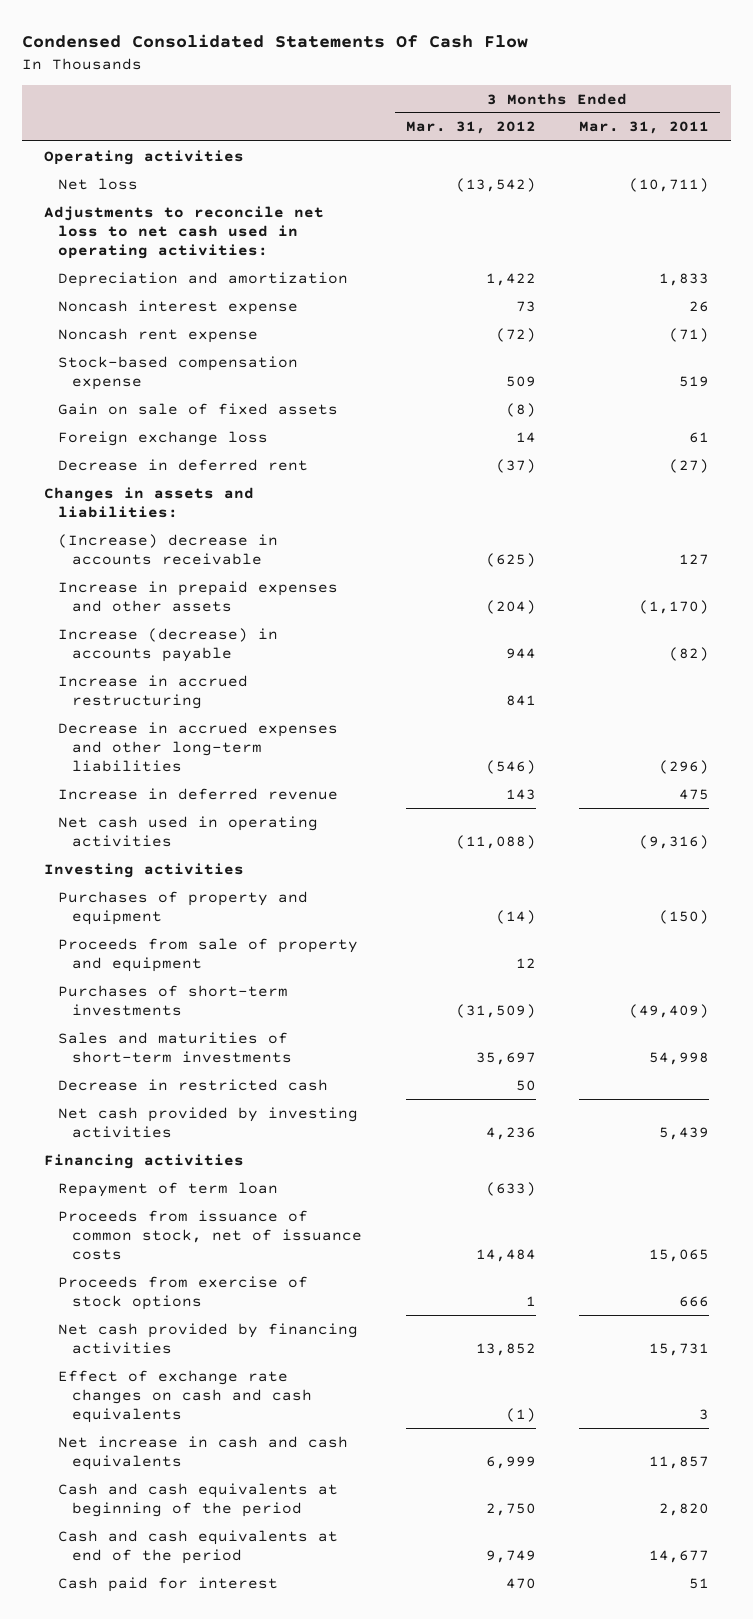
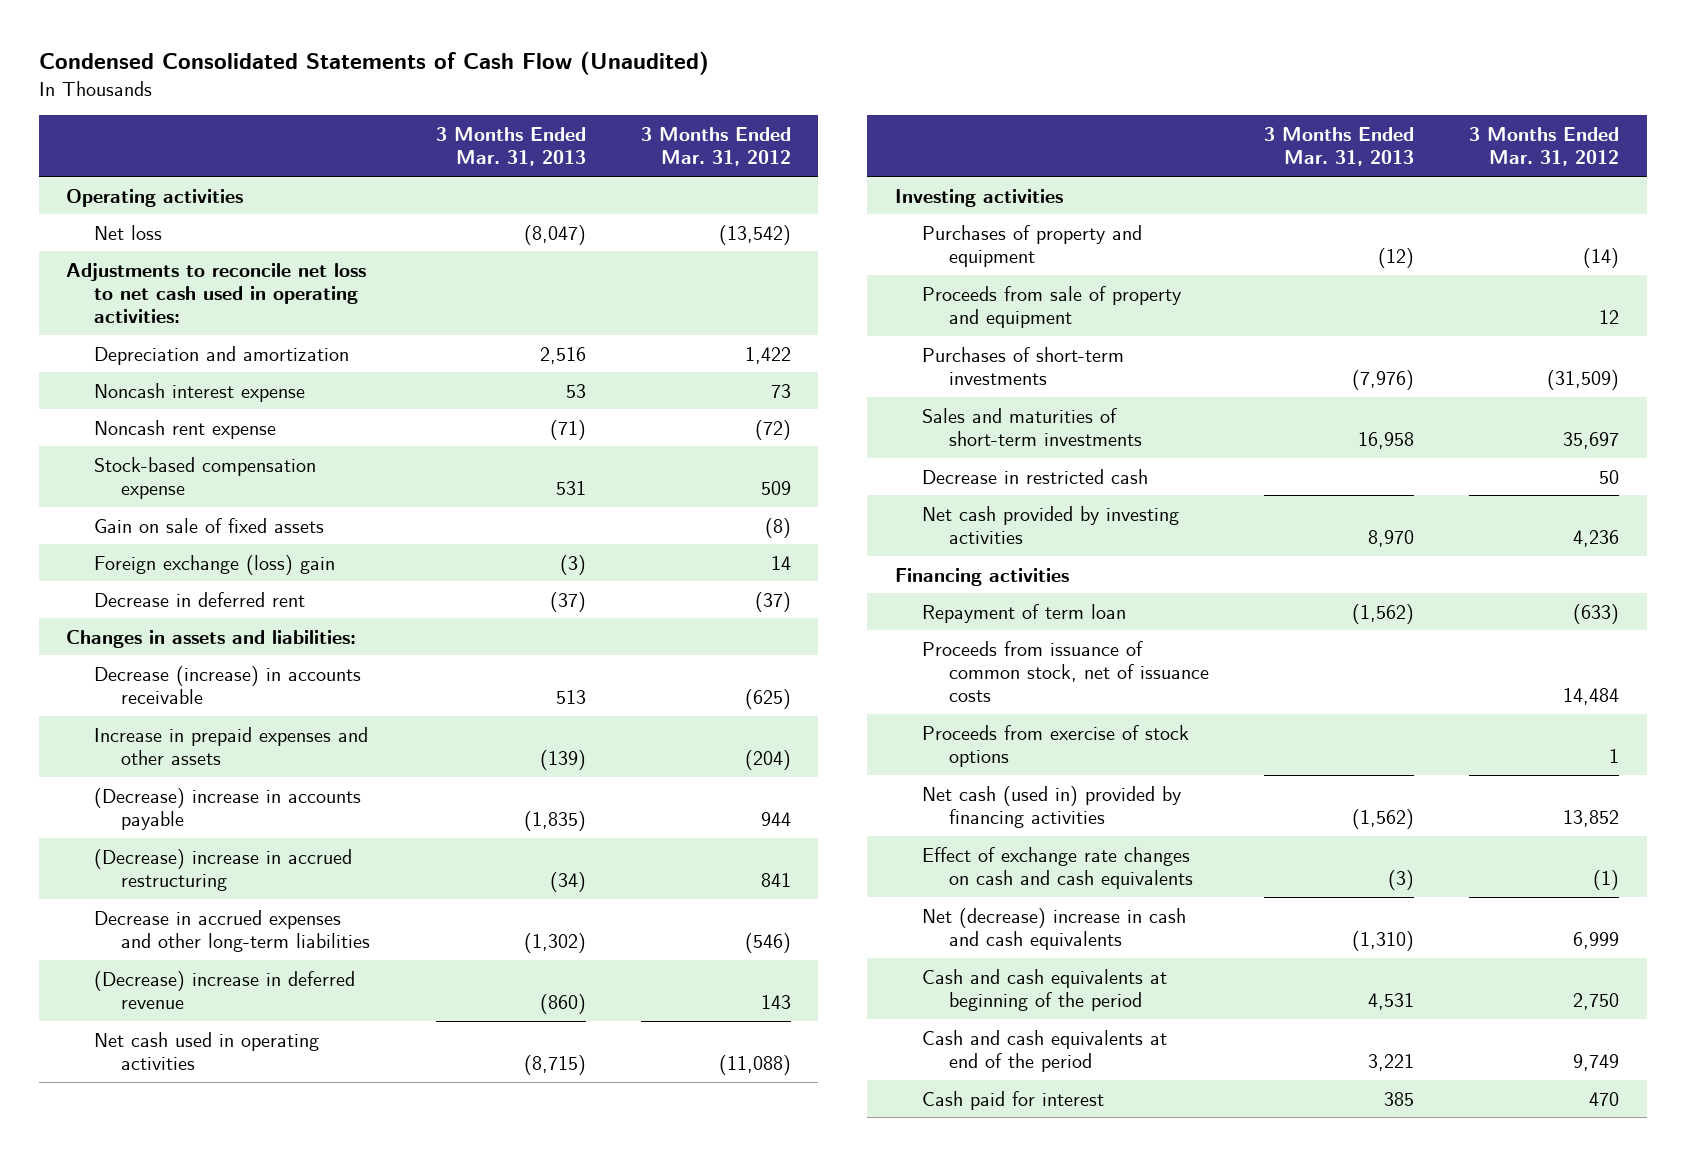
- Condensed Consolidated Statements Of Cash Flow
+ Condensed Consolidated Statements of Cash Flow (Unaudited)
- | 3 Months Ended Mar. 31, 2012 | 3 Months Ended Mar. 31, 2011
+ | 3 Months Ended Mar. 31, 2013 | 3 Months Ended Mar. 31, 2012
- Foreign exchange loss | 14 | 61
+ Foreign exchange (loss) gain | (3) | 14
- (Increase) decrease in accounts receivable | (625) | 127
+ Decrease (increase) in accounts receivable | 513 | (625)
- Increase (decrease) in accounts payable | 944 | (82)
- Increase in accrued restructuring | 841 |
+ (Decrease) increase in accounts payable | (1,835) | 944
+ (Decrease) increase in accrued restructuring | (34) | 841
- Increase in deferred revenue | 143 | 475
+ (Decrease) increase in deferred revenue | (860) | 143
- Net cash provided by financing activities | 13,852 | 15,731
+ Net cash (used in) provided by financing activities | (1,562) | 13,852
- Net increase in cash and cash equivalents | 6,999 | 11,857
+ Net (decrease) increase in cash and cash equivalents | (1,310) | 6,999

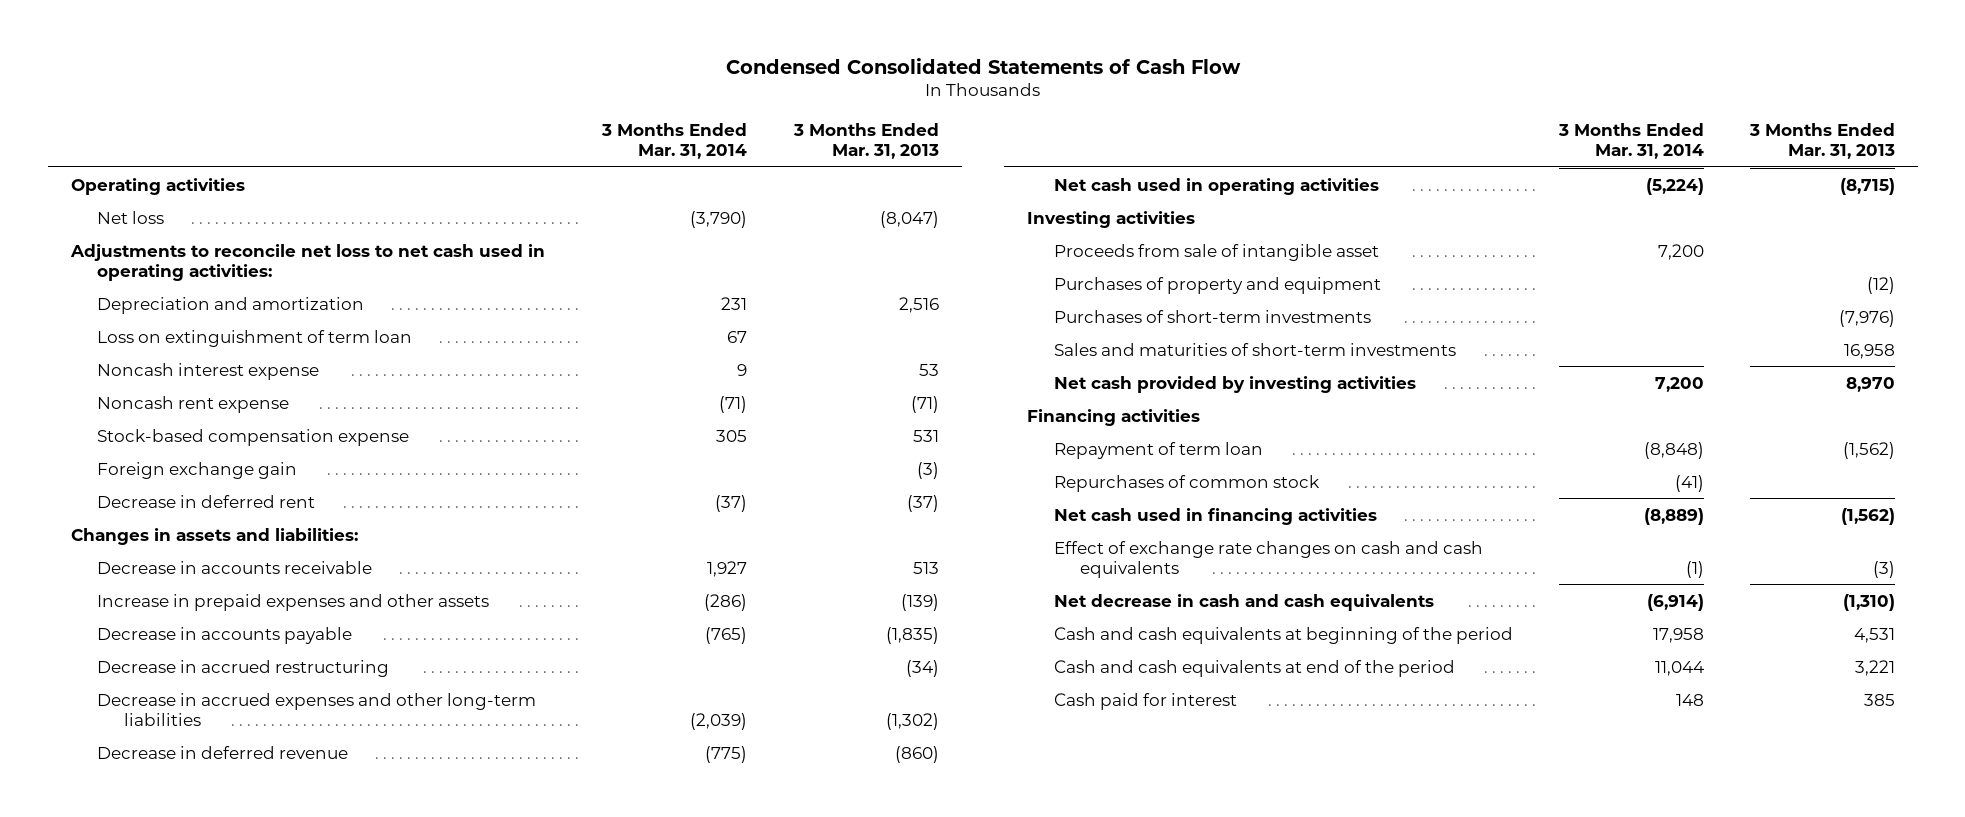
- Condensed Consolidated Statements of Cash Flow (Unaudited)
+ Condensed Consolidated Statements of Cash Flow
- | 3 Months Ended Mar. 31, 2013 | 3 Months Ended Mar. 31, 2012
+ | 3 Months Ended Mar. 31, 2014 | 3 Months Ended Mar. 31, 2013
+ Loss on extinguishment of term loan | 67 |
- Gain on sale of fixed assets | | (8)
- Foreign exchange (loss) gain | (3) | 14
+ Foreign exchange gain | | (3)
- Decrease (increase) in accounts receivable | 513 | (625)
+ Decrease in accounts receivable | 1,927 | 513
- (Decrease) increase in accounts payable | (1,835) | 944
- (Decrease) increase in accrued restructuring | (34) | 841
+ Decrease in accounts payable | (765) | (1,835)
+ Decrease in accrued restructuring | | (34)
- (Decrease) increase in deferred revenue | (860) | 143
+ Decrease in deferred revenue | (775) | (860)
+ Proceeds from sale of intangible asset | 7,200 |
- Proceeds from sale of property and equipment | | 12
- Decrease in restricted cash | | 50
- Proceeds from issuance of common stock, net of issuance costs | | 14,484
- Proceeds from exercise of stock options | | 1
- Net cash (used in) provided by financing activities | (1,562) | 13,852
+ Repurchases of common stock | (41) |
+ Net cash used in financing activities | (8,889) | (1,562)
- Net (decrease) increase in cash and cash equivalents | (1,310) | 6,999
+ Net decrease in cash and cash equivalents | (6,914) | (1,310)

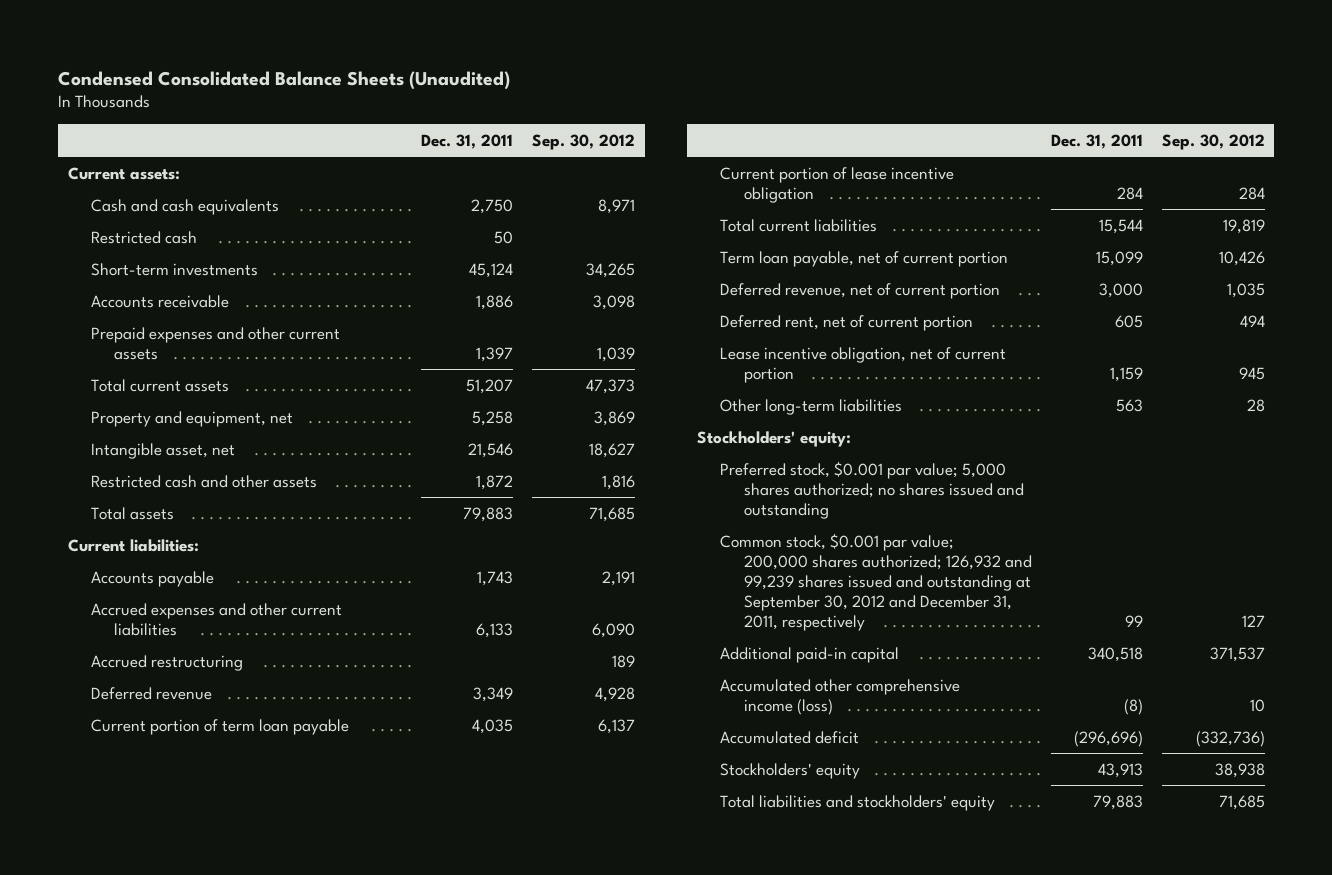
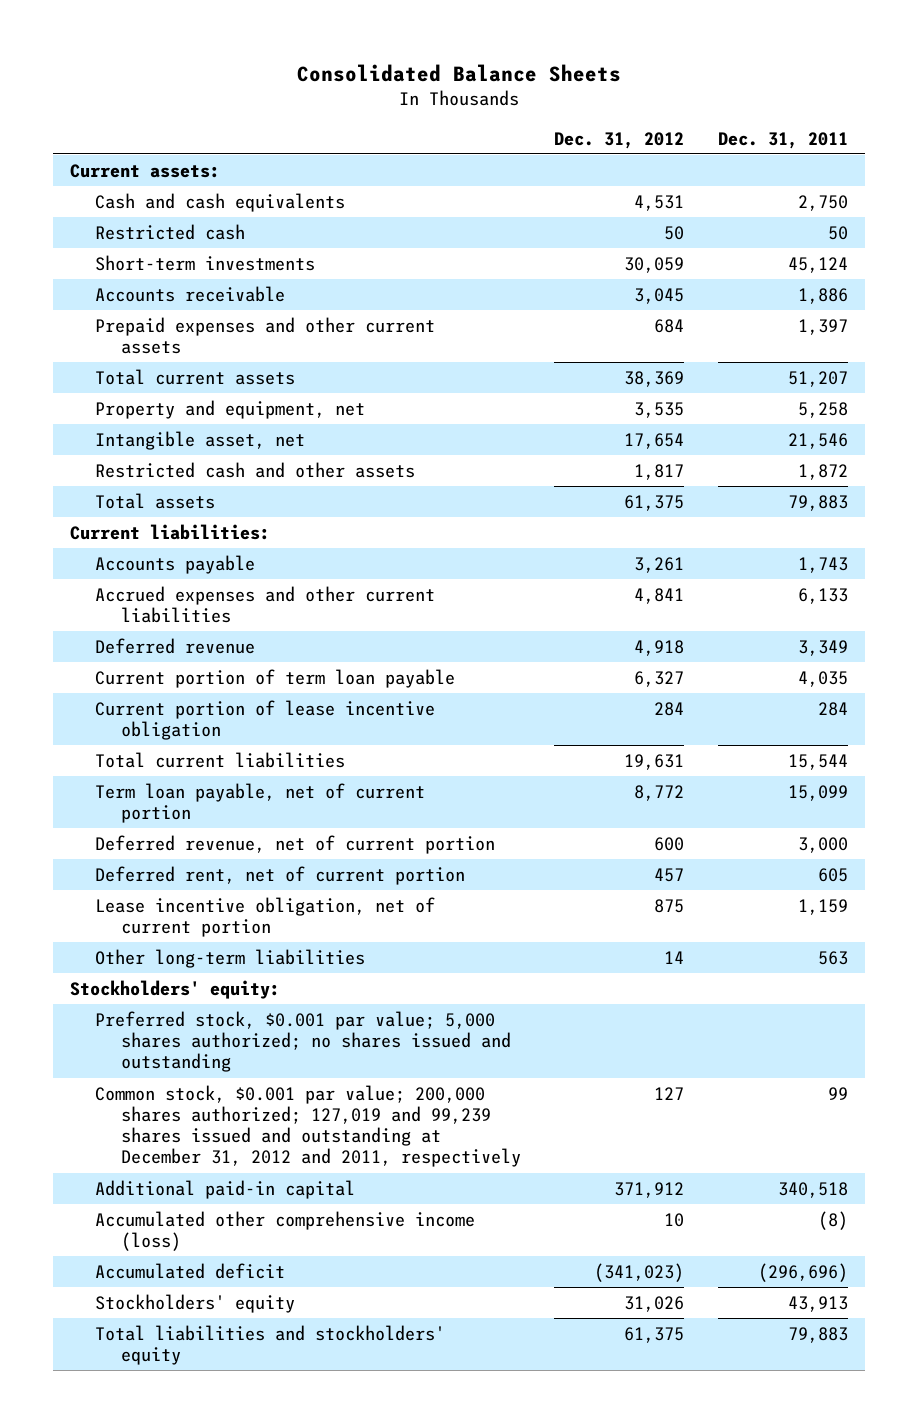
- Condensed Consolidated Balance Sheets (Unaudited)
+ Consolidated Balance Sheets
- | Dec. 31, 2011 | Sep. 30, 2012
+ | Dec. 31, 2012 | Dec. 31, 2011
- Accrued restructuring | | 189
- Common stock, $0.001 par value; 200,000 shares authorized; 126,932 and 99,239 shares issued and outstanding at September 30, 2012 and December 31, 2011, respectively | 99 | 127
+ Common stock, $0.001 par value; 200,000 shares authorized; 127,019 and 99,239 shares issued and outstanding at December 31, 2012 and 2011, respectively | 127 | 99

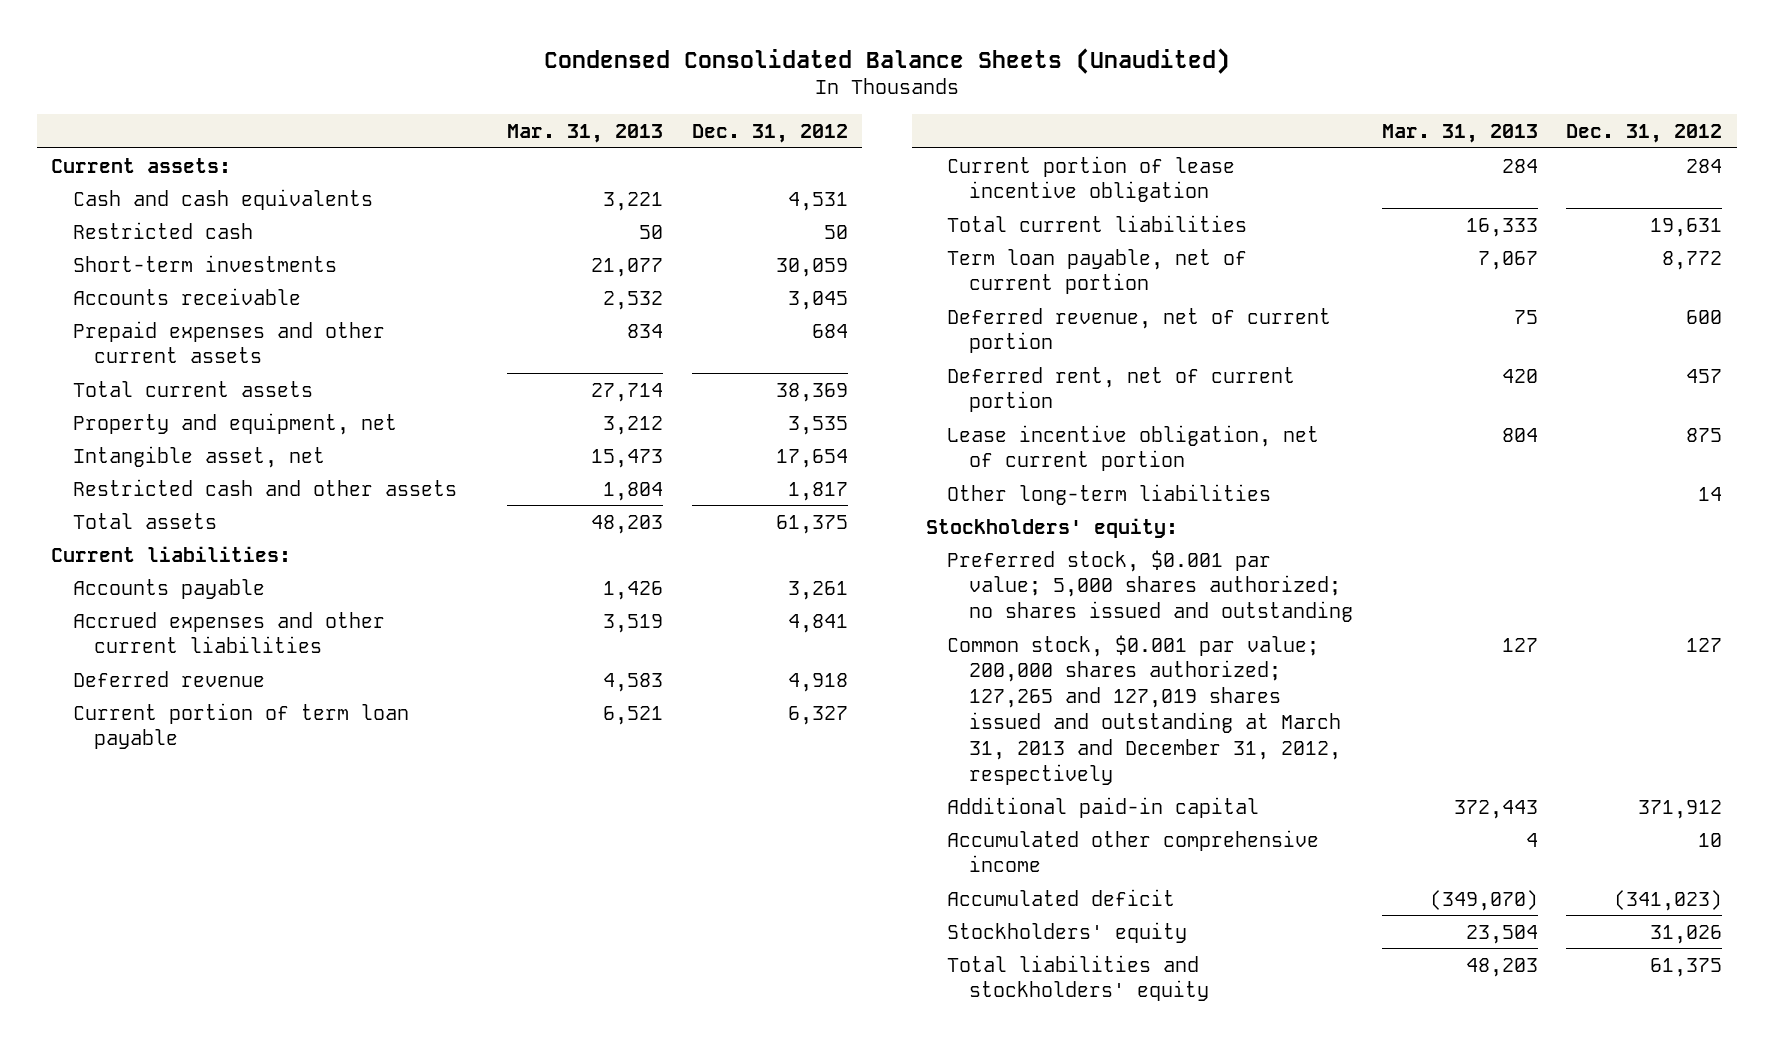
- Consolidated Balance Sheets
+ Condensed Consolidated Balance Sheets (Unaudited)
- | Dec. 31, 2012 | Dec. 31, 2011
+ | Mar. 31, 2013 | Dec. 31, 2012
- Common stock, $0.001 par value; 200,000 shares authorized; 127,019 and 99,239 shares issued and outstanding at December 31, 2012 and 2011, respectively | 127 | 99
+ Common stock, $0.001 par value; 200,000 shares authorized; 127,265 and 127,019 shares issued and outstanding at March 31, 2013 and December 31, 2012, respectively | 127 | 127
- Accumulated other comprehensive income (loss) | 10 | (8)
+ Accumulated other comprehensive income | 4 | 10

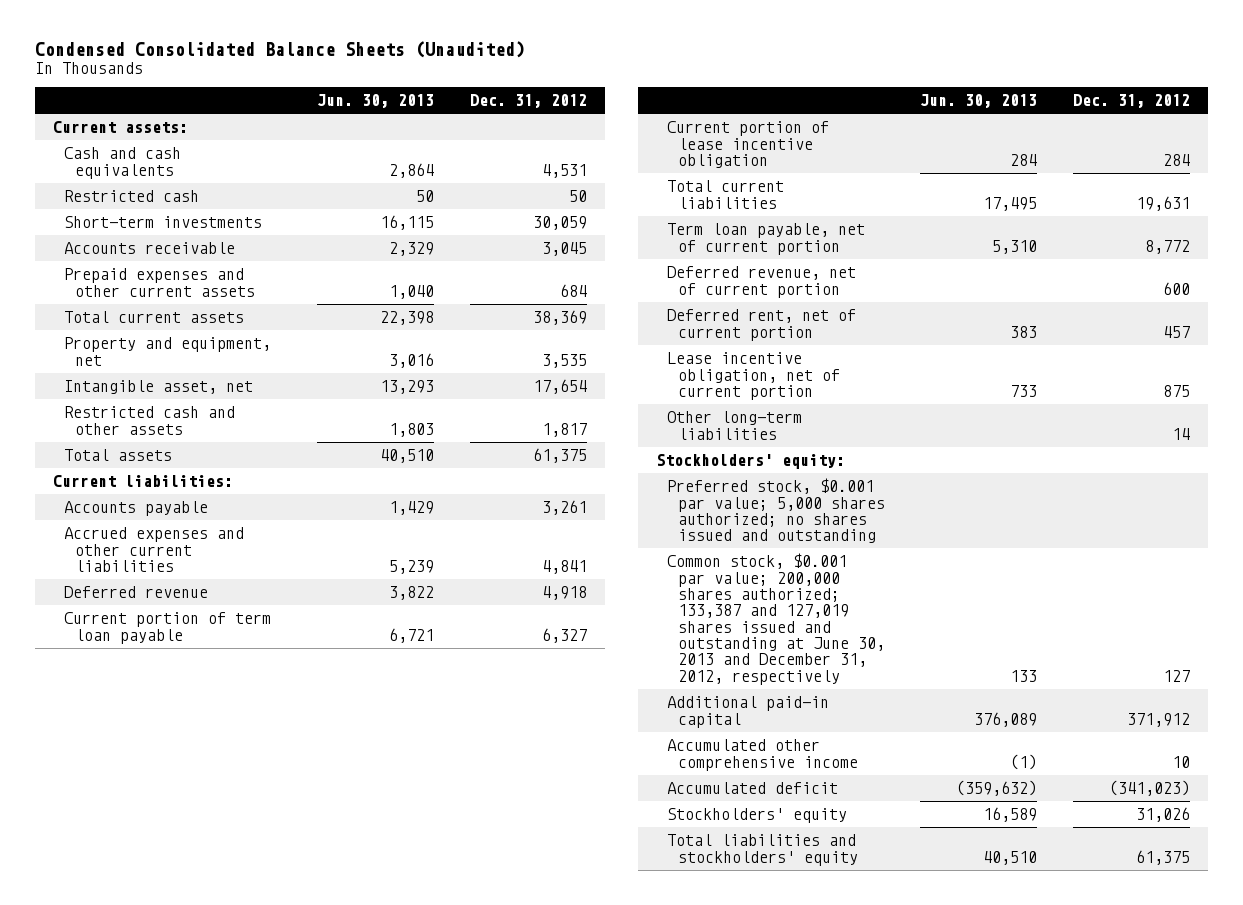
- | Mar. 31, 2013 | Dec. 31, 2012
+ | Jun. 30, 2013 | Dec. 31, 2012
- Common stock, $0.001 par value; 200,000 shares authorized; 127,265 and 127,019 shares issued and outstanding at March 31, 2013 and December 31, 2012, respectively | 127 | 127
+ Common stock, $0.001 par value; 200,000 shares authorized; 133,387 and 127,019 shares issued and outstanding at June 30, 2013 and December 31, 2012, respectively | 133 | 127

